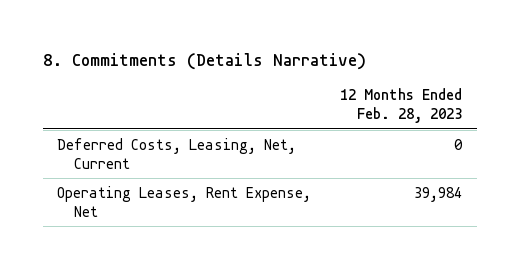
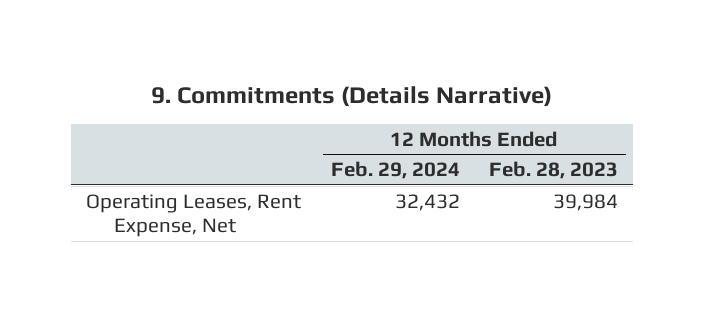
- 8. Commitments (Details Narrative)
+ 9. Commitments (Details Narrative)
- | 12 Months Ended Feb. 28, 2023
+ | 12 Months Ended Feb. 29, 2024 | 12 Months Ended Feb. 28, 2023
- Deferred Costs, Leasing, Net, Current | 0

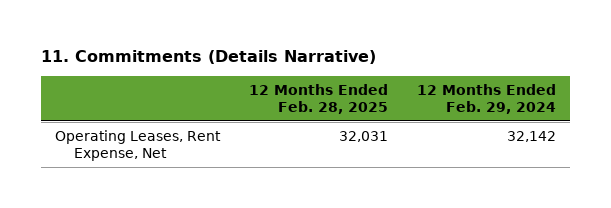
- 9. Commitments (Details Narrative)
+ 11. Commitments (Details Narrative)
- | 12 Months Ended Feb. 29, 2024 | 12 Months Ended Feb. 28, 2023
+ | 12 Months Ended Feb. 28, 2025 | 12 Months Ended Feb. 29, 2024
- Operating Leases, Rent Expense, Net | 32,432 | 39,984
+ Operating Leases, Rent Expense, Net | 32,031 | 32,142

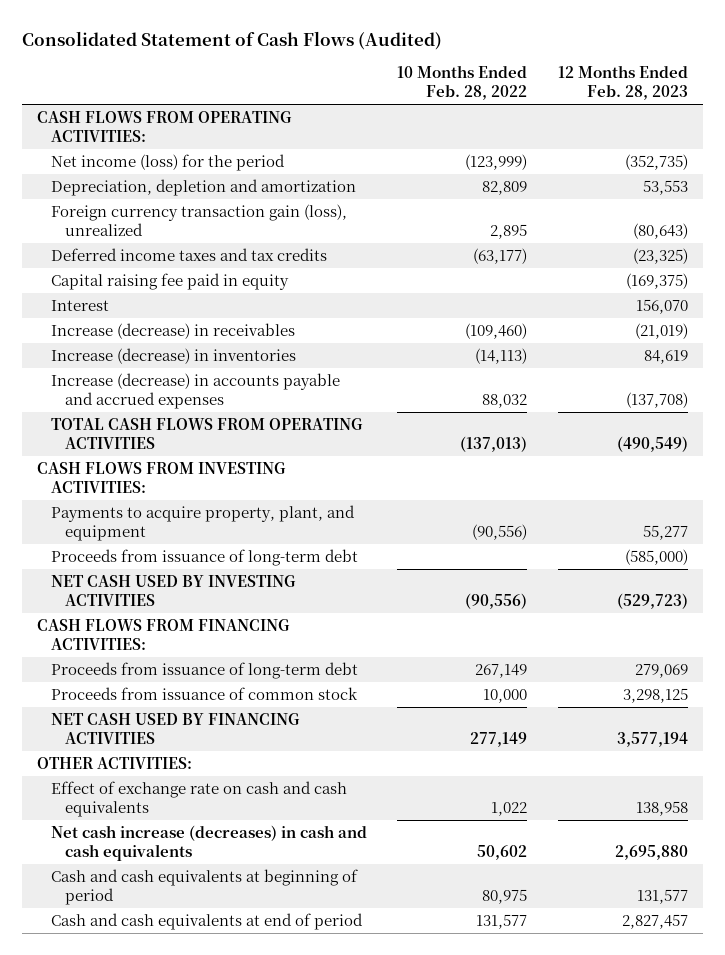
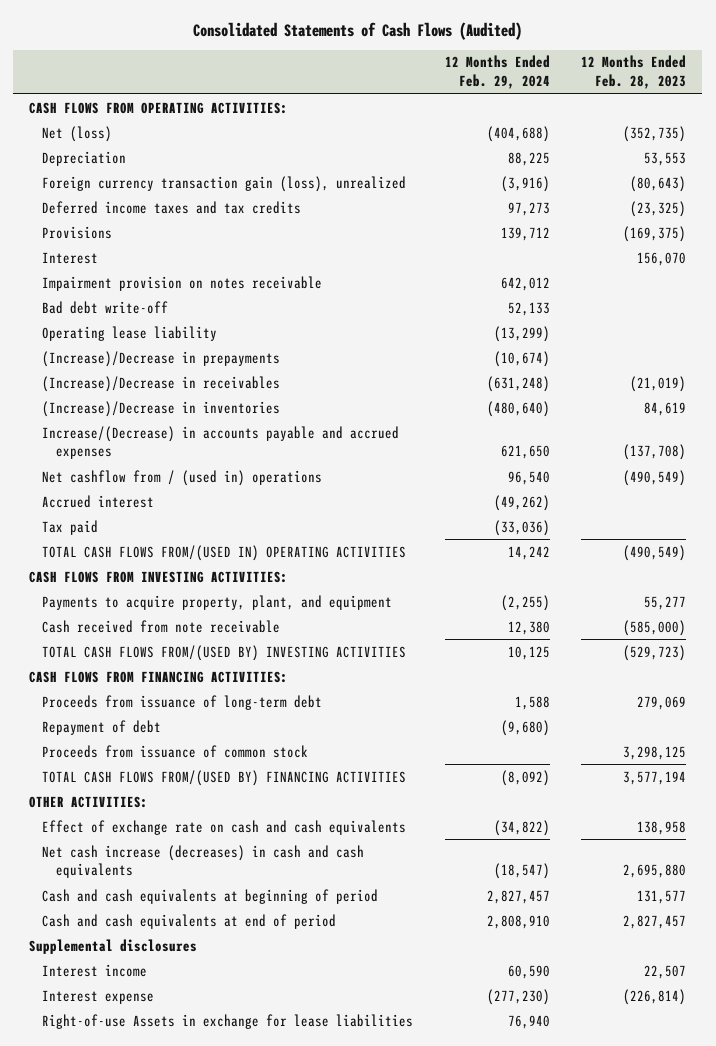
- Consolidated Statement of Cash Flows (Audited)
+ Consolidated Statements of Cash Flows (Audited)
- | 10 Months Ended Feb. 28, 2022 | 12 Months Ended Feb. 28, 2023
+ | 12 Months Ended Feb. 29, 2024 | 12 Months Ended Feb. 28, 2023
- Net income (loss) for the period | (123,999) | (352,735)
- Depreciation, depletion and amortization | 82,809 | 53,553
+ Net (loss) | (404,688) | (352,735)
+ Depreciation | 88,225 | 53,553
- Capital raising fee paid in equity | | (169,375)
+ Provisions | 139,712 | (169,375)
- Increase (decrease) in receivables | (109,460) | (21,019)
- Increase (decrease) in inventories | (14,113) | 84,619
- Increase (decrease) in accounts payable and accrued expenses | 88,032 | (137,708)
- TOTAL CASH FLOWS FROM OPERATING ACTIVITIES | (137,013) | (490,549)
+ Impairment provision on notes receivable | 642,012 |
+ Bad debt write-off | 52,133 |
+ Operating lease liability | (13,299) |
+ (Increase)/Decrease in prepayments | (10,674) |
+ (Increase)/Decrease in receivables | (631,248) | (21,019)
+ (Increase)/Decrease in inventories | (480,640) | 84,619
+ Increase/(Decrease) in accounts payable and accrued expenses | 621,650 | (137,708)
+ Net cashflow from / (used in) operations | 96,540 | (490,549)
+ Accrued interest | (49,262) |
+ Tax paid | (33,036) |
+ TOTAL CASH FLOWS FROM/(USED IN) OPERATING ACTIVITIES | 14,242 | (490,549)
- Proceeds from issuance of long-term debt | | (585,000)
- NET CASH USED BY INVESTING ACTIVITIES | (90,556) | (529,723)
+ Cash received from note receivable | 12,380 | (585,000)
+ TOTAL CASH FLOWS FROM/(USED BY) INVESTING ACTIVITIES | 10,125 | (529,723)
+ Repayment of debt | (9,680) |
- NET CASH USED BY FINANCING ACTIVITIES | 277,149 | 3,577,194
+ TOTAL CASH FLOWS FROM/(USED BY) FINANCING ACTIVITIES | (8,092) | 3,577,194
+ Supplemental disclosures
+ Interest income | 60,590 | 22,507
+ Interest expense | (277,230) | (226,814)
+ Right-of-use Assets in exchange for lease liabilities | 76,940 |

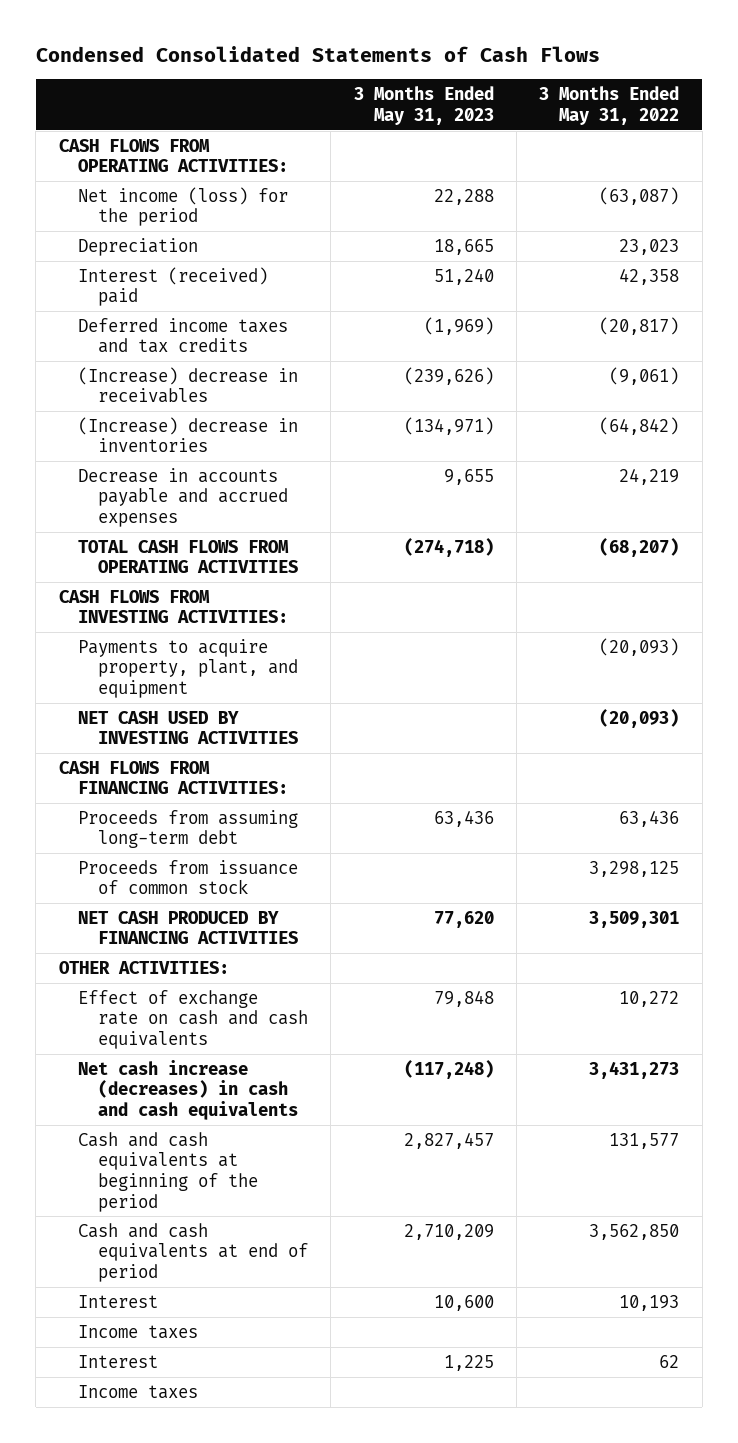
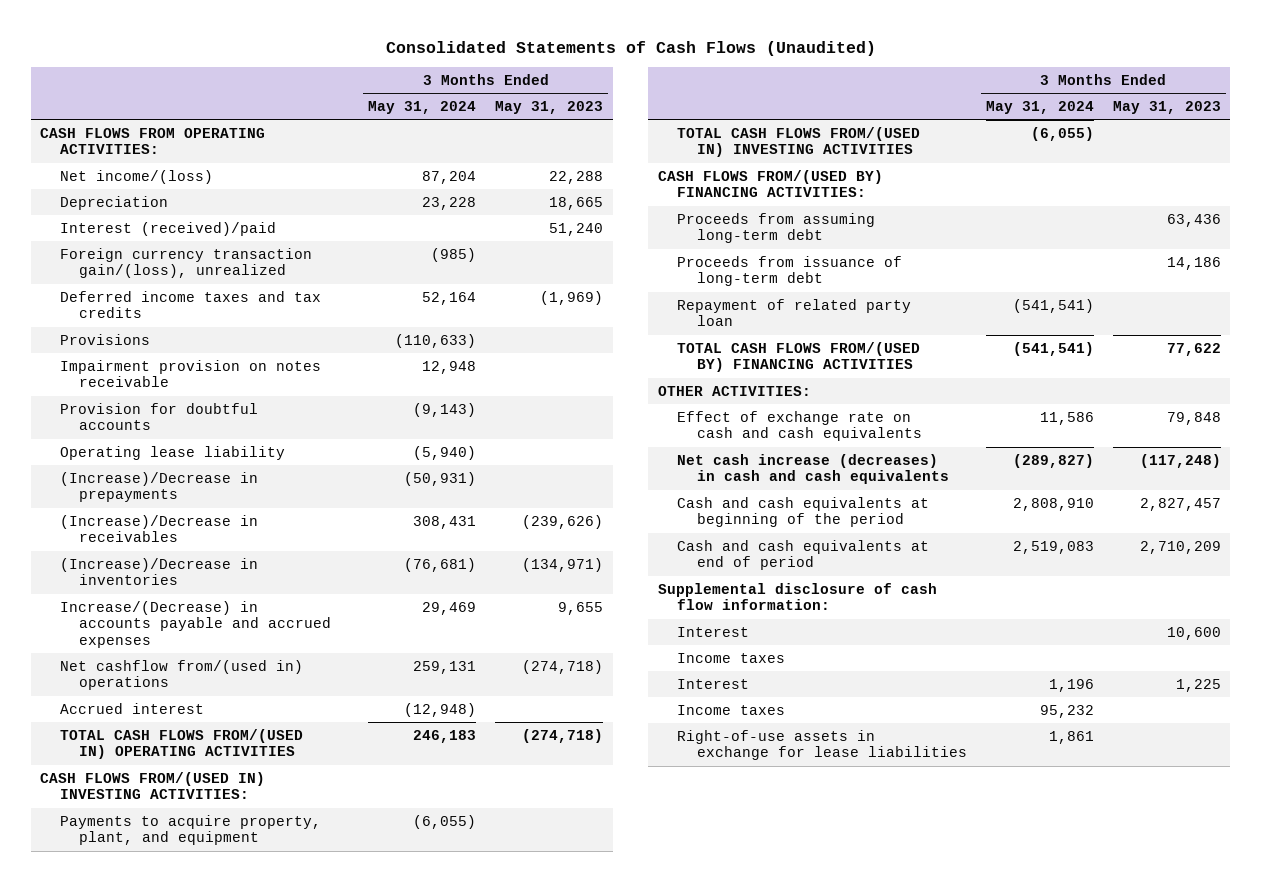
- Condensed Consolidated Statements of Cash Flows
+ Consolidated Statements of Cash Flows (Unaudited)
- | 3 Months Ended May 31, 2023 | 3 Months Ended May 31, 2022
+ | 3 Months Ended May 31, 2024 | 3 Months Ended May 31, 2023
- Net income (loss) for the period | 22,288 | (63,087)
+ Net income/(loss) | 87,204 | 22,288
- Interest (received) paid | 51,240 | 42,358
+ Interest (received)/paid | | 51,240
+ Foreign currency transaction gain/(loss), unrealized | (985) |
- (Increase) decrease in receivables | (239,626) | (9,061)
- (Increase) decrease in inventories | (134,971) | (64,842)
- Decrease in accounts payable and accrued expenses | 9,655 | 24,219
- TOTAL CASH FLOWS FROM OPERATING ACTIVITIES | (274,718) | (68,207)
- CASH FLOWS FROM INVESTING ACTIVITIES:
+ Provisions | (110,633) |
+ Impairment provision on notes receivable | 12,948 |
+ Provision for doubtful accounts | (9,143) |
+ Operating lease liability | (5,940) |
+ (Increase)/Decrease in prepayments | (50,931) |
+ (Increase)/Decrease in receivables | 308,431 | (239,626)
+ (Increase)/Decrease in inventories | (76,681) | (134,971)
+ Increase/(Decrease) in accounts payable and accrued expenses | 29,469 | 9,655
+ Net cashflow from/(used in) operations | 259,131 | (274,718)
+ Accrued interest | (12,948) |
+ TOTAL CASH FLOWS FROM/(USED IN) OPERATING ACTIVITIES | 246,183 | (274,718)
+ CASH FLOWS FROM/(USED IN) INVESTING ACTIVITIES:
- NET CASH USED BY INVESTING ACTIVITIES | | (20,093)
- CASH FLOWS FROM FINANCING ACTIVITIES:
+ TOTAL CASH FLOWS FROM/(USED IN) INVESTING ACTIVITIES | (6,055) |
+ CASH FLOWS FROM/(USED BY) FINANCING ACTIVITIES:
- Proceeds from issuance of common stock | | 3,298,125
- NET CASH PRODUCED BY FINANCING ACTIVITIES | 77,620 | 3,509,301
+ Proceeds from issuance of long-term debt | | 14,186
+ Repayment of related party loan | (541,541) |
+ TOTAL CASH FLOWS FROM/(USED BY) FINANCING ACTIVITIES | (541,541) | 77,622
+ Supplemental disclosure of cash flow information:
+ Right-of-use assets in exchange for lease liabilities | 1,861 |

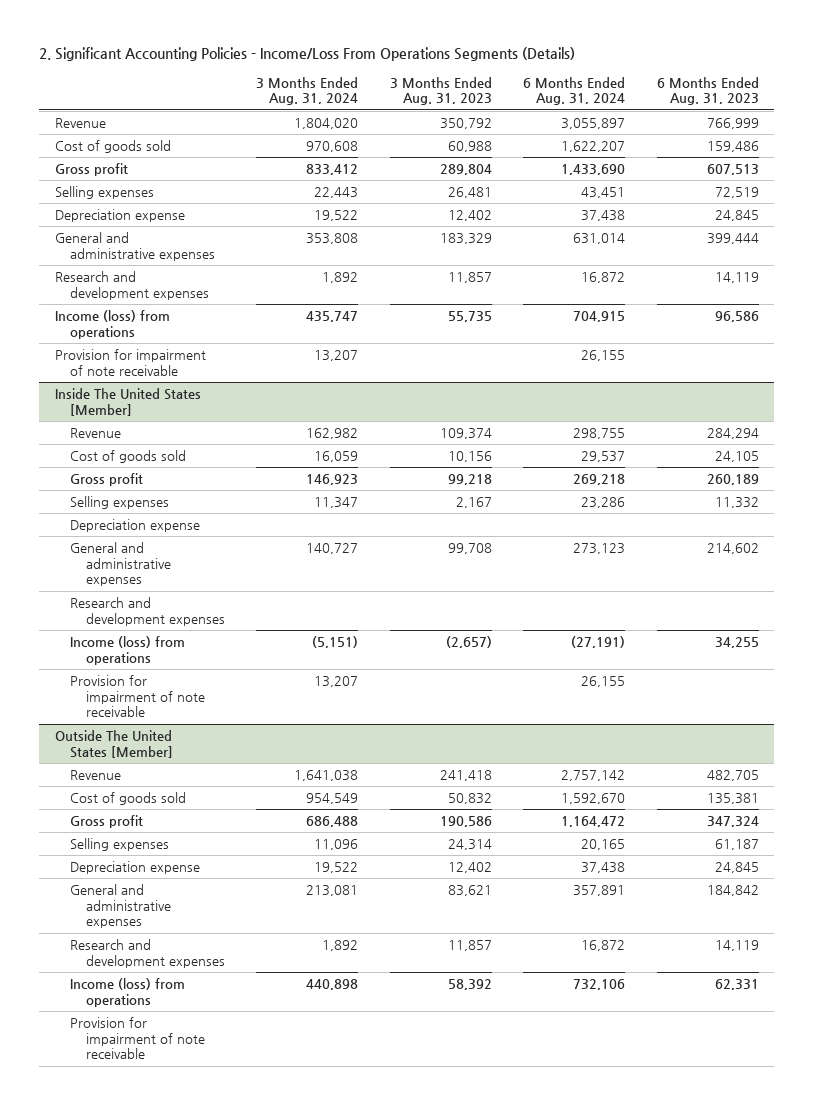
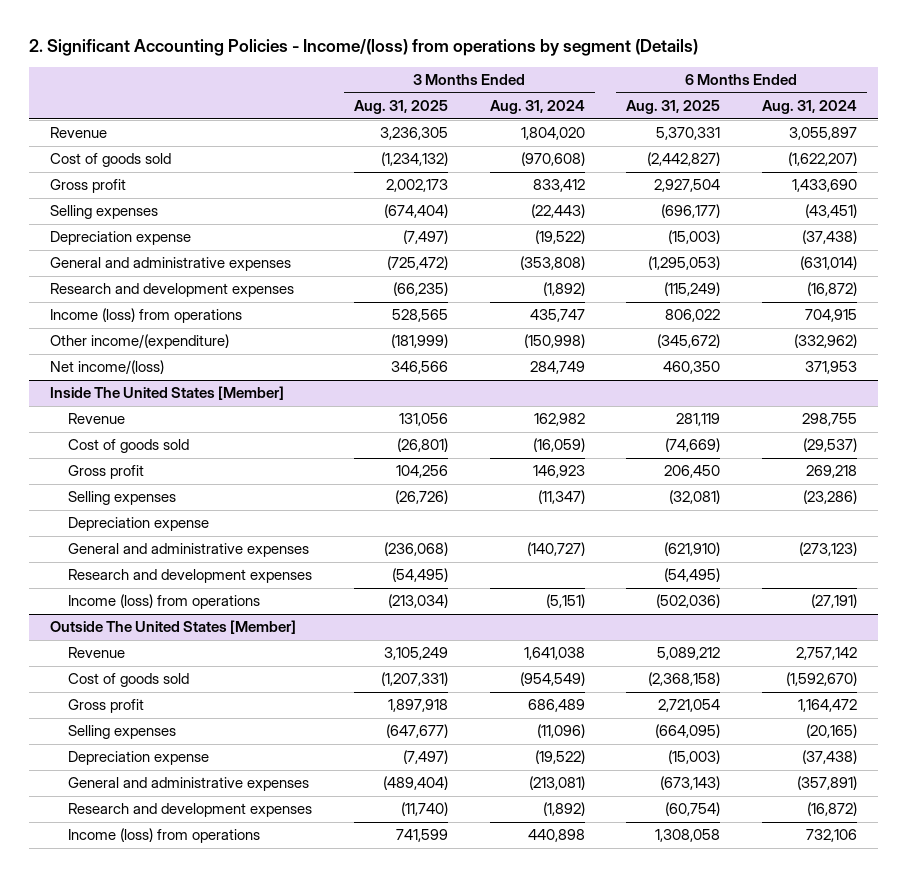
- 2. Significant Accounting Policies - Income/Loss From Operations Segments (Details)
+ 2. Significant Accounting Policies - Income/(loss) from operations by segment (Details)
- | 3 Months Ended Aug. 31, 2024 | 3 Months Ended Aug. 31, 2023 | 6 Months Ended Aug. 31, 2024 | 6 Months Ended Aug. 31, 2023
+ | 3 Months Ended Aug. 31, 2025 | 3 Months Ended Aug. 31, 2024 | 6 Months Ended Aug. 31, 2025 | 6 Months Ended Aug. 31, 2024
- Cost of goods sold | 970,608 | 60,988 | 1,622,207 | 159,486
+ Cost of goods sold | (1,234,132) | (970,608) | (2,442,827) | (1,622,207)
- Selling expenses | 22,443 | 26,481 | 43,451 | 72,519
- Depreciation expense | 19,522 | 12,402 | 37,438 | 24,845
- General and administrative expenses | 353,808 | 183,329 | 631,014 | 399,444
- Research and development expenses | 1,892 | 11,857 | 16,872 | 14,119
+ Selling expenses | (674,404) | (22,443) | (696,177) | (43,451)
+ Depreciation expense | (7,497) | (19,522) | (15,003) | (37,438)
+ General and administrative expenses | (725,472) | (353,808) | (1,295,053) | (631,014)
+ Research and development expenses | (66,235) | (1,892) | (115,249) | (16,872)
- Provision for impairment of note receivable | 13,207 | | 26,155 |
+ Other income/(expenditure) | (181,999) | (150,998) | (345,672) | (332,962)
+ Net income/(loss) | 346,566 | 284,749 | 460,350 | 371,953
@ Inside The United States [Member]
- Cost of goods sold | 16,059 | 10,156 | 29,537 | 24,105
+ Cost of goods sold | (26,801) | (16,059) | (74,669) | (29,537)
- Selling expenses | 11,347 | 2,167 | 23,286 | 11,332
+ Selling expenses | (26,726) | (11,347) | (32,081) | (23,286)
- General and administrative expenses | 140,727 | 99,708 | 273,123 | 214,602
+ General and administrative expenses | (236,068) | (140,727) | (621,910) | (273,123)
- Provision for impairment of note receivable | 13,207 | | 26,155 |
@ Outside The United States [Member]
- Cost of goods sold | 954,549 | 50,832 | 1,592,670 | 135,381
- Gross profit | 686,488 | 190,586 | 1,164,472 | 347,324
- Selling expenses | 11,096 | 24,314 | 20,165 | 61,187
- Depreciation expense | 19,522 | 12,402 | 37,438 | 24,845
- General and administrative expenses | 213,081 | 83,621 | 357,891 | 184,842
- Research and development expenses | 1,892 | 11,857 | 16,872 | 14,119
+ Cost of goods sold | (1,207,331) | (954,549) | (2,368,158) | (1,592,670)
+ Gross profit | 1,897,918 | 686,489 | 2,721,054 | 1,164,472
+ Selling expenses | (647,677) | (11,096) | (664,095) | (20,165)
+ Depreciation expense | (7,497) | (19,522) | (15,003) | (37,438)
+ General and administrative expenses | (489,404) | (213,081) | (673,143) | (357,891)
+ Research and development expenses | (11,740) | (1,892) | (60,754) | (16,872)
- Provision for impairment of note receivable

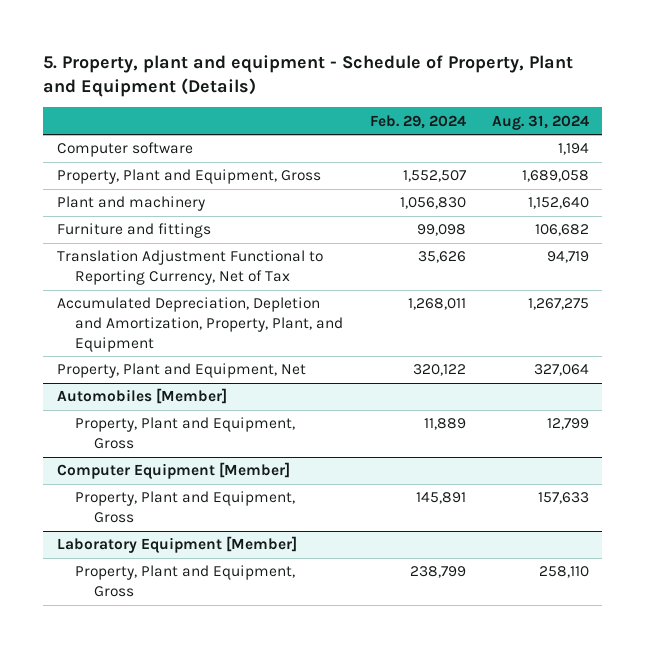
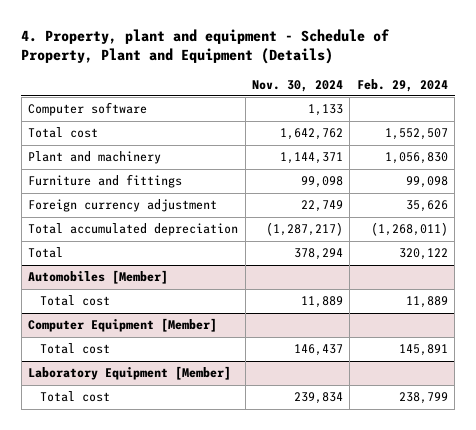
- 5. Property, plant and equipment - Schedule of Property, Plant and Equipment (Details)
+ 4. Property, plant and equipment - Schedule of Property, Plant and Equipment (Details)
- | Feb. 29, 2024 | Aug. 31, 2024
+ | Nov. 30, 2024 | Feb. 29, 2024
- Property, Plant and Equipment, Gross | 1,552,507 | 1,689,058
+ Total cost | 1,642,762 | 1,552,507
- Translation Adjustment Functional to Reporting Currency, Net of Tax | 35,626 | 94,719
- Accumulated Depreciation, Depletion and Amortization, Property, Plant, and Equipment | 1,268,011 | 1,267,275
- Property, Plant and Equipment, Net | 320,122 | 327,064
+ Foreign currency adjustment | 22,749 | 35,626
+ Total accumulated depreciation | (1,287,217) | (1,268,011)
+ Total | 378,294 | 320,122
@ Automobiles [Member]
- Property, Plant and Equipment, Gross | 11,889 | 12,799
+ Total cost | 11,889 | 11,889
@ Computer Equipment [Member]
- Property, Plant and Equipment, Gross | 145,891 | 157,633
+ Total cost | 146,437 | 145,891
@ Laboratory Equipment [Member]
- Property, Plant and Equipment, Gross | 238,799 | 258,110
+ Total cost | 239,834 | 238,799

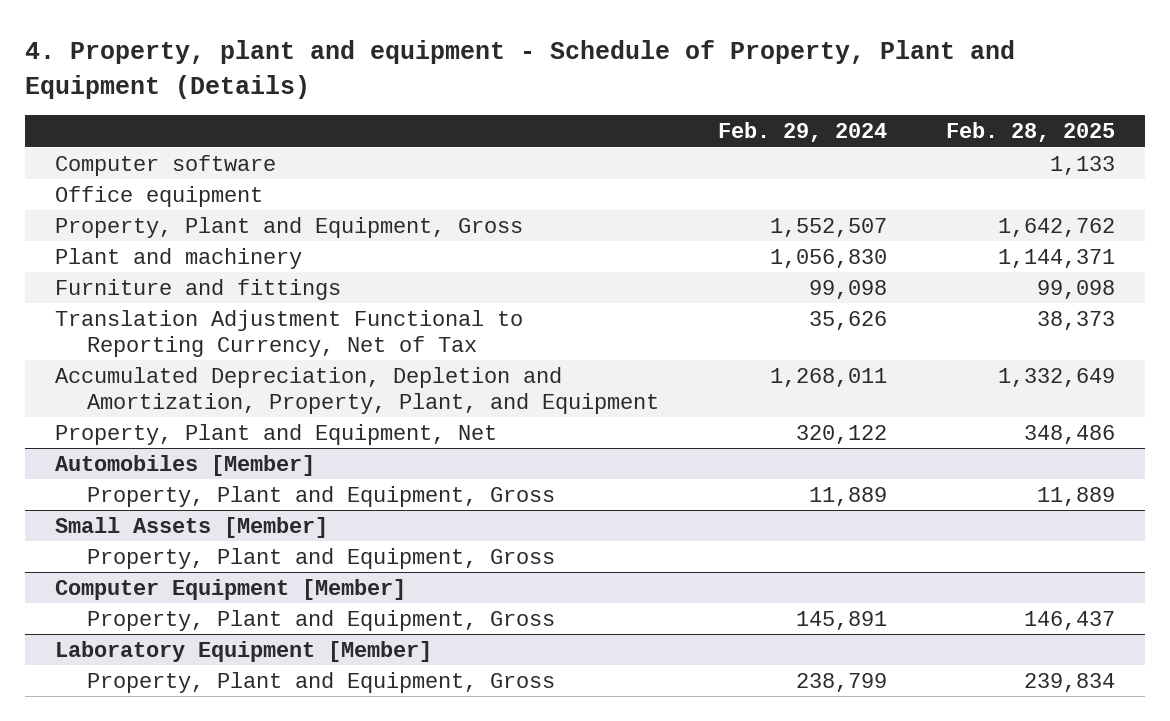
- | Nov. 30, 2024 | Feb. 29, 2024
+ | Feb. 29, 2024 | Feb. 28, 2025
- Total cost | 1,642,762 | 1,552,507
+ Office equipment
+ Property, Plant and Equipment, Gross | 1,552,507 | 1,642,762
- Foreign currency adjustment | 22,749 | 35,626
- Total accumulated depreciation | (1,287,217) | (1,268,011)
- Total | 378,294 | 320,122
+ Translation Adjustment Functional to Reporting Currency, Net of Tax | 35,626 | 38,373
+ Accumulated Depreciation, Depletion and Amortization, Property, Plant, and Equipment | 1,268,011 | 1,332,649
+ Property, Plant and Equipment, Net | 320,122 | 348,486
@ Automobiles [Member]
- Total cost | 11,889 | 11,889
+ Property, Plant and Equipment, Gross | 11,889 | 11,889
+ Small Assets [Member]
+ Property, Plant and Equipment, Gross
@ Computer Equipment [Member]
- Total cost | 146,437 | 145,891
+ Property, Plant and Equipment, Gross | 145,891 | 146,437
@ Laboratory Equipment [Member]
- Total cost | 239,834 | 238,799
+ Property, Plant and Equipment, Gross | 238,799 | 239,834

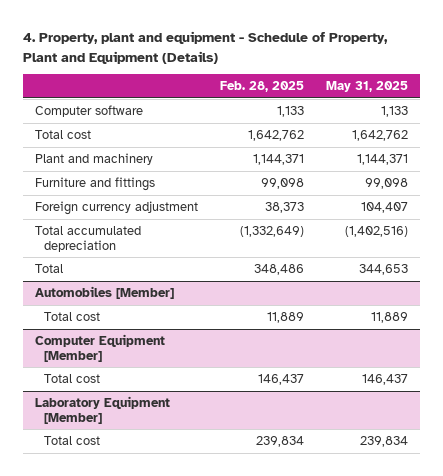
- | Feb. 29, 2024 | Feb. 28, 2025
+ | Feb. 28, 2025 | May 31, 2025
- Office equipment
- Property, Plant and Equipment, Gross | 1,552,507 | 1,642,762
+ Total cost | 1,642,762 | 1,642,762
- Translation Adjustment Functional to Reporting Currency, Net of Tax | 35,626 | 38,373
- Accumulated Depreciation, Depletion and Amortization, Property, Plant, and Equipment | 1,268,011 | 1,332,649
- Property, Plant and Equipment, Net | 320,122 | 348,486
+ Foreign currency adjustment | 38,373 | 104,407
+ Total accumulated depreciation | (1,332,649) | (1,402,516)
+ Total | 348,486 | 344,653
@ Automobiles [Member]
- Property, Plant and Equipment, Gross | 11,889 | 11,889
- Small Assets [Member]
- Property, Plant and Equipment, Gross
@ Automobiles [Member]
+ Total cost | 11,889 | 11,889
@ Computer Equipment [Member]
- Property, Plant and Equipment, Gross | 145,891 | 146,437
+ Total cost | 146,437 | 146,437
@ Laboratory Equipment [Member]
- Property, Plant and Equipment, Gross | 238,799 | 239,834
+ Total cost | 239,834 | 239,834

